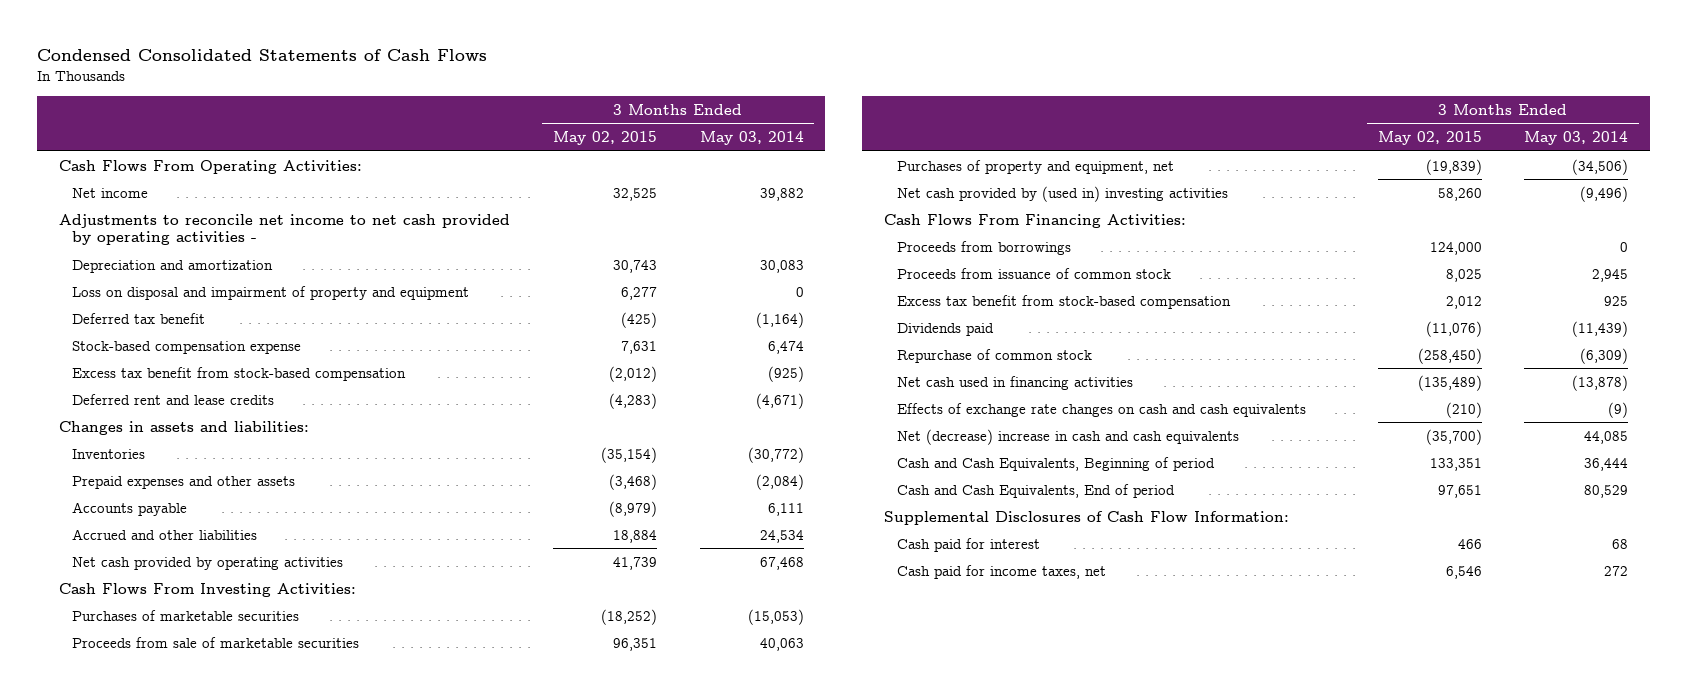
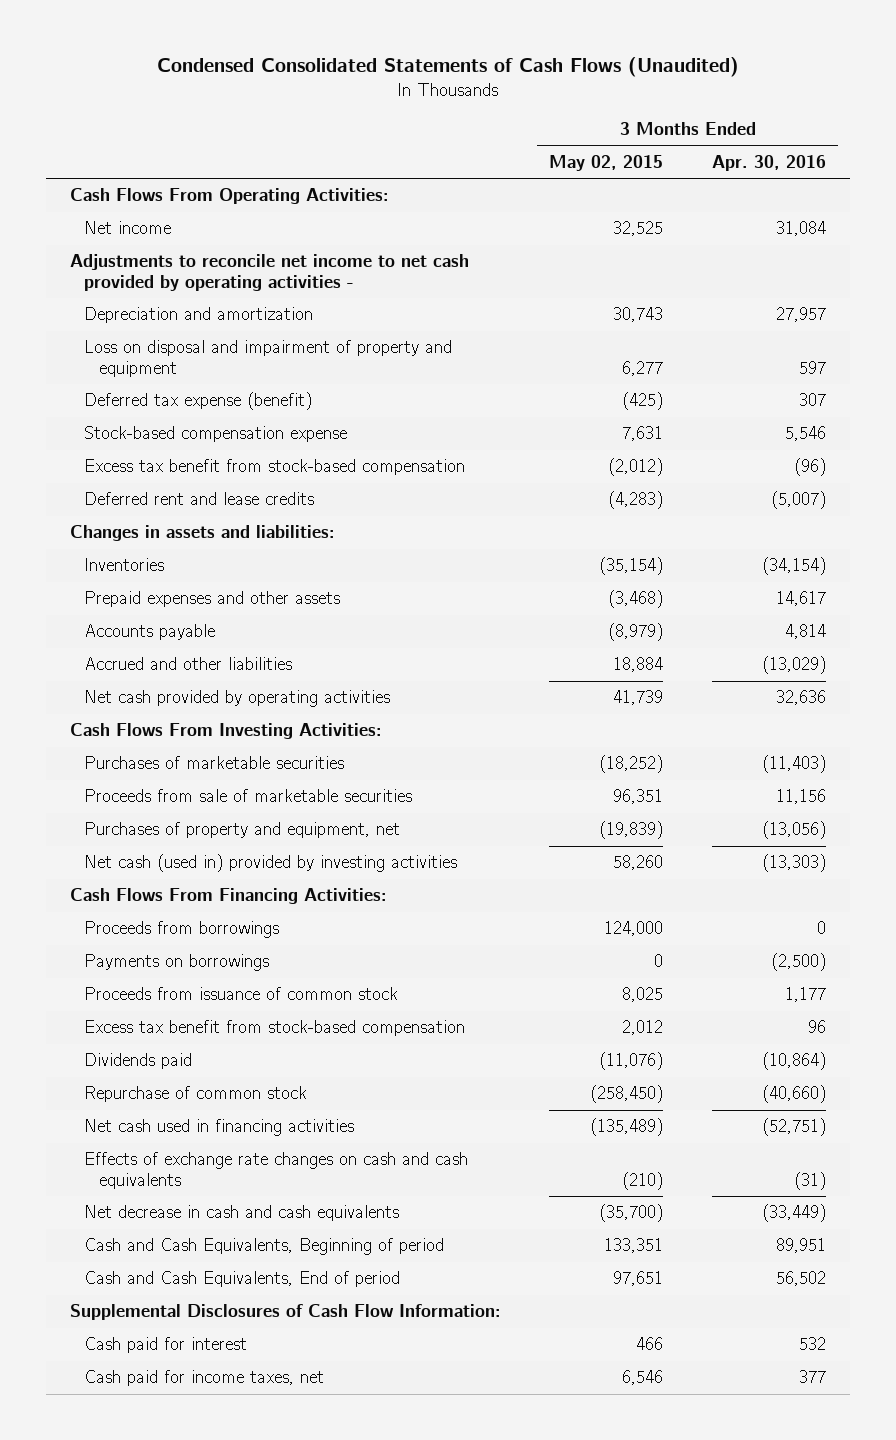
- Condensed Consolidated Statements of Cash Flows
+ Condensed Consolidated Statements of Cash Flows (Unaudited)
- | 3 Months Ended May 02, 2015 | 3 Months Ended May 03, 2014
+ | 3 Months Ended May 02, 2015 | 3 Months Ended Apr. 30, 2016
- Deferred tax benefit | (425) | (1,164)
+ Deferred tax expense (benefit) | (425) | 307
- Net cash provided by (used in) investing activities | 58,260 | (9,496)
+ Net cash (used in) provided by investing activities | 58,260 | (13,303)
+ Payments on borrowings | 0 | (2,500)
- Net (decrease) increase in cash and cash equivalents | (35,700) | 44,085
+ Net decrease in cash and cash equivalents | (35,700) | (33,449)

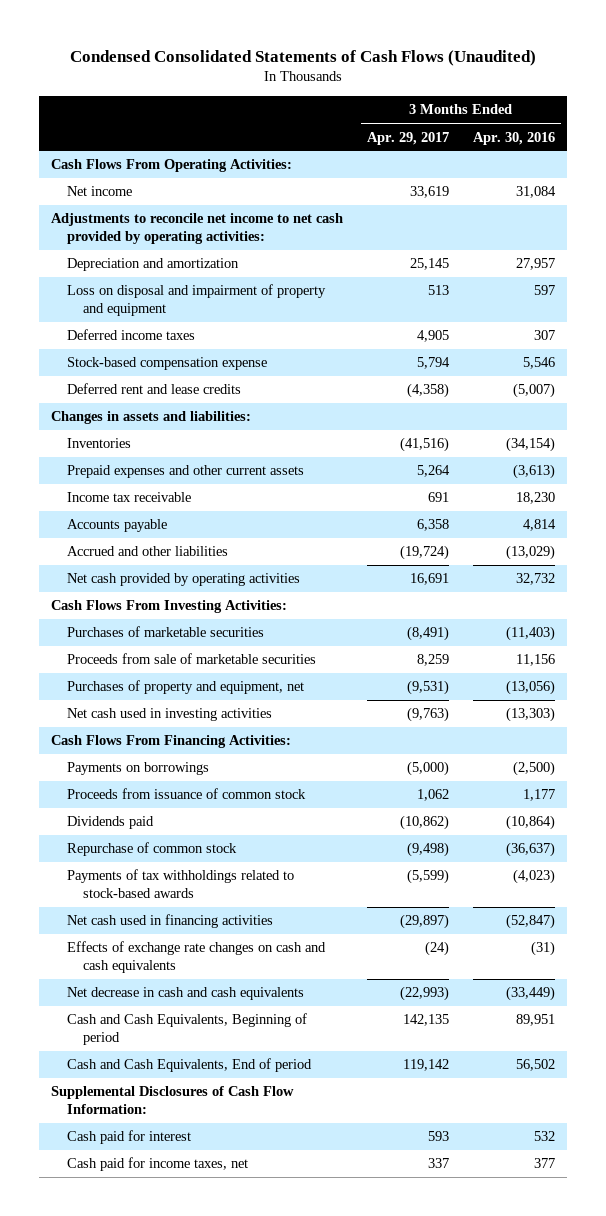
- | 3 Months Ended May 02, 2015 | 3 Months Ended Apr. 30, 2016
+ | 3 Months Ended Apr. 29, 2017 | 3 Months Ended Apr. 30, 2016
- Adjustments to reconcile net income to net cash provided by operating activities -
+ Adjustments to reconcile net income to net cash provided by operating activities:
- Deferred tax expense (benefit) | (425) | 307
+ Deferred income taxes | 4,905 | 307
- Excess tax benefit from stock-based compensation | (2,012) | (96)
- Prepaid expenses and other assets | (3,468) | 14,617
+ Prepaid expenses and other current assets | 5,264 | (3,613)
+ Income tax receivable | 691 | 18,230
- Net cash provided by operating activities | 41,739 | 32,636
+ Net cash provided by operating activities | 16,691 | 32,732
- Net cash (used in) provided by investing activities | 58,260 | (13,303)
+ Net cash used in investing activities | (9,763) | (13,303)
- Proceeds from borrowings | 124,000 | 0
- Excess tax benefit from stock-based compensation | 2,012 | 96
- Repurchase of common stock | (258,450) | (40,660)
- Net cash used in financing activities | (135,489) | (52,751)
+ Repurchase of common stock | (9,498) | (36,637)
+ Payments of tax withholdings related to stock-based awards | (5,599) | (4,023)
+ Net cash used in financing activities | (29,897) | (52,847)

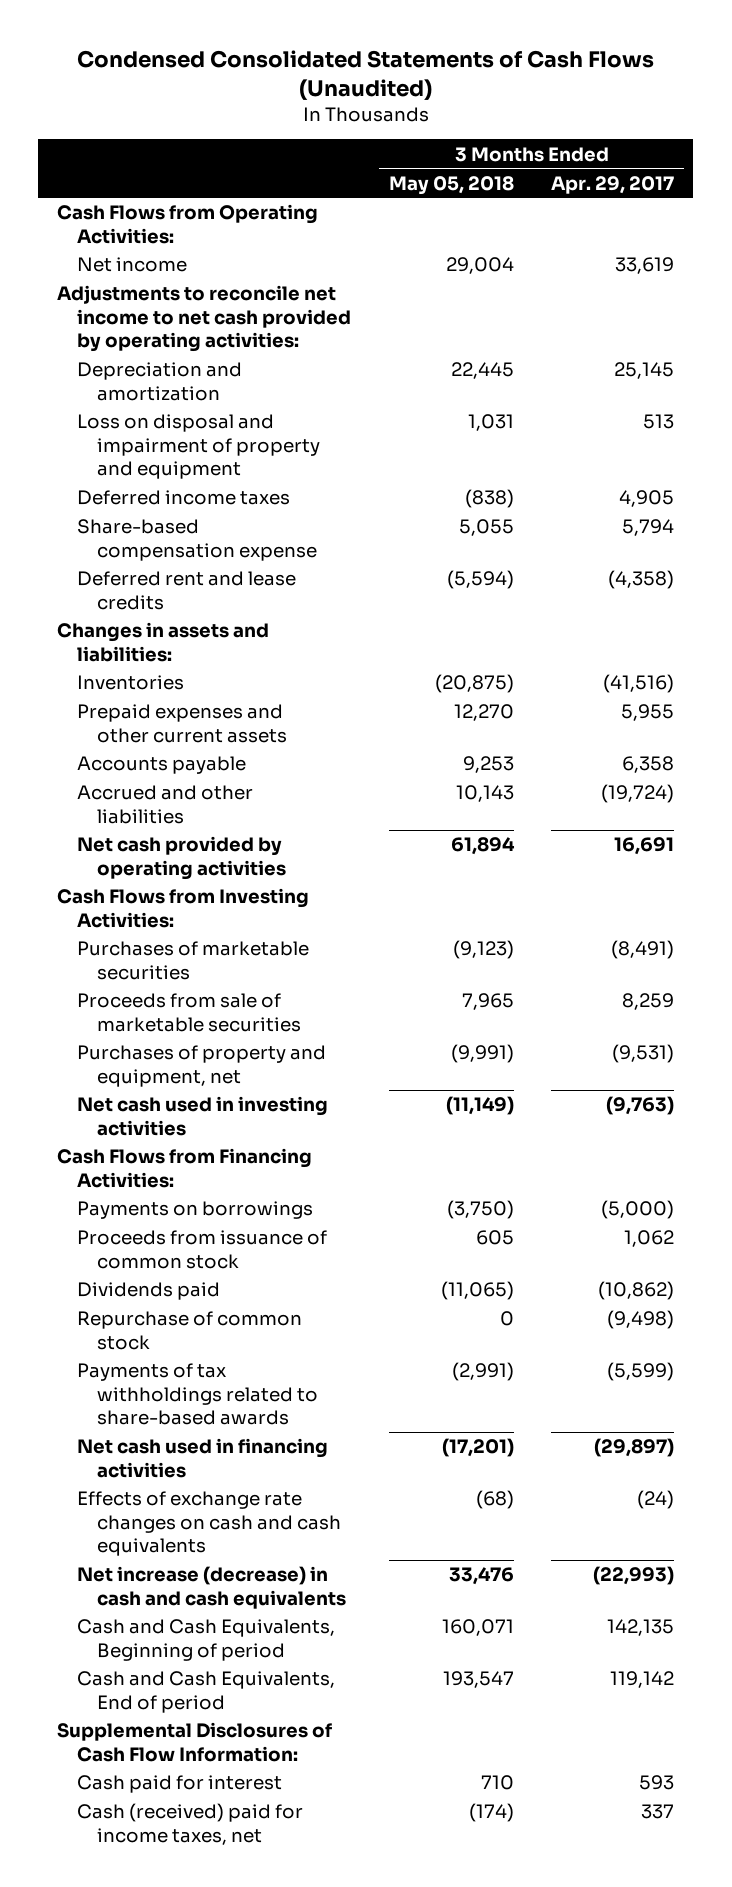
- | 3 Months Ended Apr. 29, 2017 | 3 Months Ended Apr. 30, 2016
+ | 3 Months Ended May 05, 2018 | 3 Months Ended Apr. 29, 2017
- Cash Flows From Operating Activities:
+ Cash Flows from Operating Activities:
- Stock-based compensation expense | 5,794 | 5,546
+ Share-based compensation expense | 5,055 | 5,794
- Prepaid expenses and other current assets | 5,264 | (3,613)
- Income tax receivable | 691 | 18,230
+ Prepaid expenses and other current assets | 12,270 | 5,955
- Cash Flows From Investing Activities:
+ Cash Flows from Investing Activities:
- Cash Flows From Financing Activities:
+ Cash Flows from Financing Activities:
- Payments of tax withholdings related to stock-based awards | (5,599) | (4,023)
+ Payments of tax withholdings related to share-based awards | (2,991) | (5,599)
- Net decrease in cash and cash equivalents | (22,993) | (33,449)
+ Net increase (decrease) in cash and cash equivalents | 33,476 | (22,993)
- Cash paid for income taxes, net | 337 | 377
+ Cash (received) paid for income taxes, net | (174) | 337

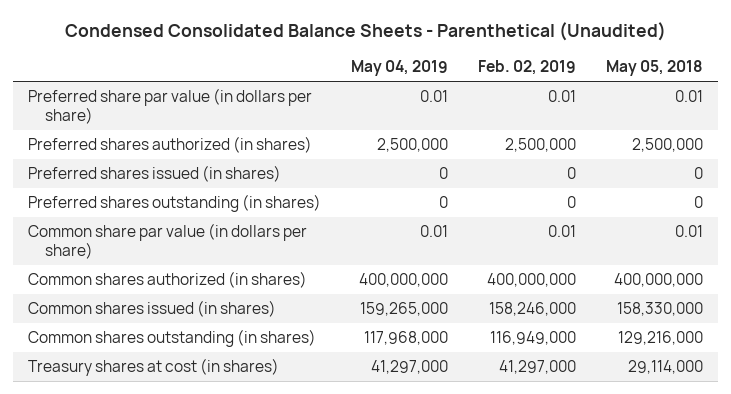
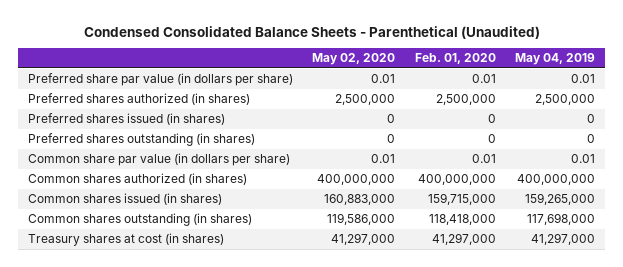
- | May 04, 2019 | Feb. 02, 2019 | May 05, 2018
+ | May 02, 2020 | Feb. 01, 2020 | May 04, 2019
- Common shares outstanding (in shares) | 117,968,000 | 116,949,000 | 129,216,000
+ Common shares outstanding (in shares) | 119,586,000 | 118,418,000 | 117,698,000

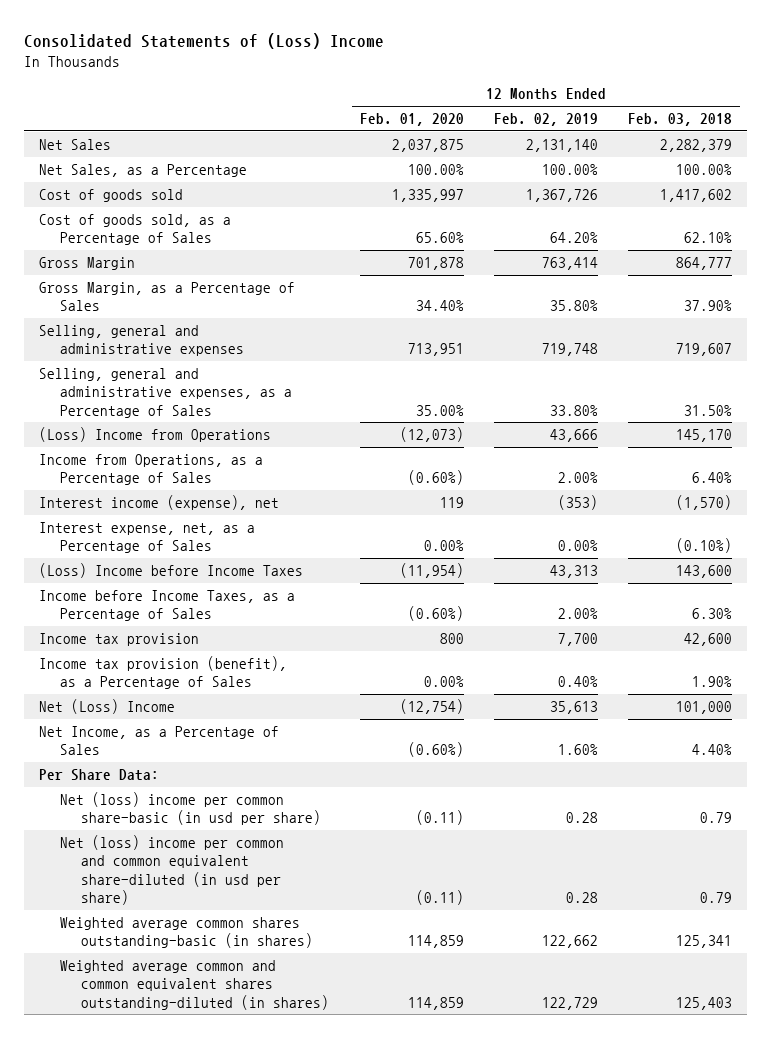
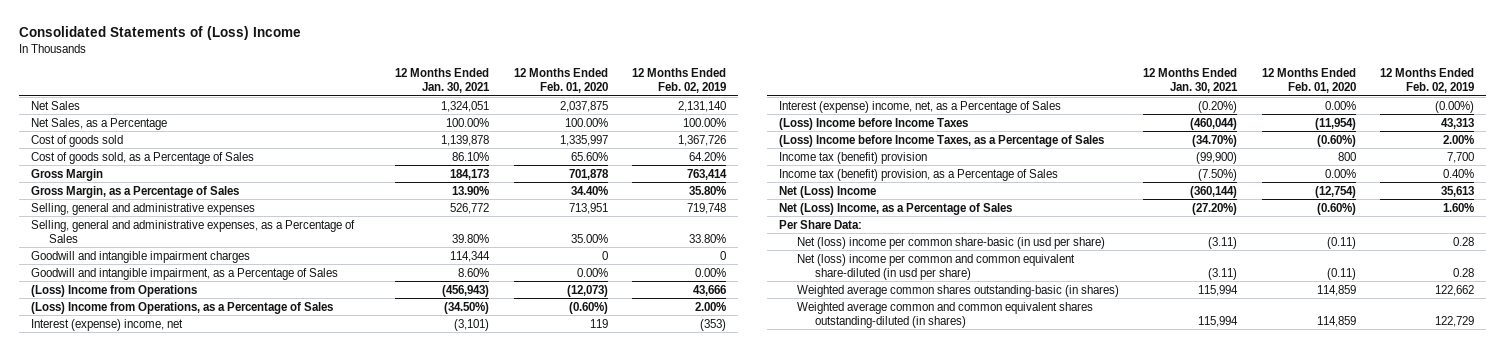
- | 12 Months Ended Feb. 01, 2020 | 12 Months Ended Feb. 02, 2019 | 12 Months Ended Feb. 03, 2018
+ | 12 Months Ended Jan. 30, 2021 | 12 Months Ended Feb. 01, 2020 | 12 Months Ended Feb. 02, 2019
+ Goodwill and intangible impairment charges | 114,344 | 0 | 0
+ Goodwill and intangible impairment, as a Percentage of Sales | 8.60% | 0.00% | 0.00%
- Income from Operations, as a Percentage of Sales | (0.60%) | 2.00% | 6.40%
- Interest income (expense), net | 119 | (353) | (1,570)
- Interest expense, net, as a Percentage of Sales | 0.00% | 0.00% | (0.10%)
+ (Loss) Income from Operations, as a Percentage of Sales | (34.50%) | (0.60%) | 2.00%
+ Interest (expense) income, net | (3,101) | 119 | (353)
+ Interest (expense) income, net, as a Percentage of Sales | (0.20%) | 0.00% | (0.00%)
- Income before Income Taxes, as a Percentage of Sales | (0.60%) | 2.00% | 6.30%
- Income tax provision | 800 | 7,700 | 42,600
- Income tax provision (benefit), as a Percentage of Sales | 0.00% | 0.40% | 1.90%
+ (Loss) Income before Income Taxes, as a Percentage of Sales | (34.70%) | (0.60%) | 2.00%
+ Income tax (benefit) provision | (99,900) | 800 | 7,700
+ Income tax (benefit) provision, as a Percentage of Sales | (7.50%) | 0.00% | 0.40%
- Net Income, as a Percentage of Sales | (0.60%) | 1.60% | 4.40%
+ Net (Loss) Income, as a Percentage of Sales | (27.20%) | (0.60%) | 1.60%

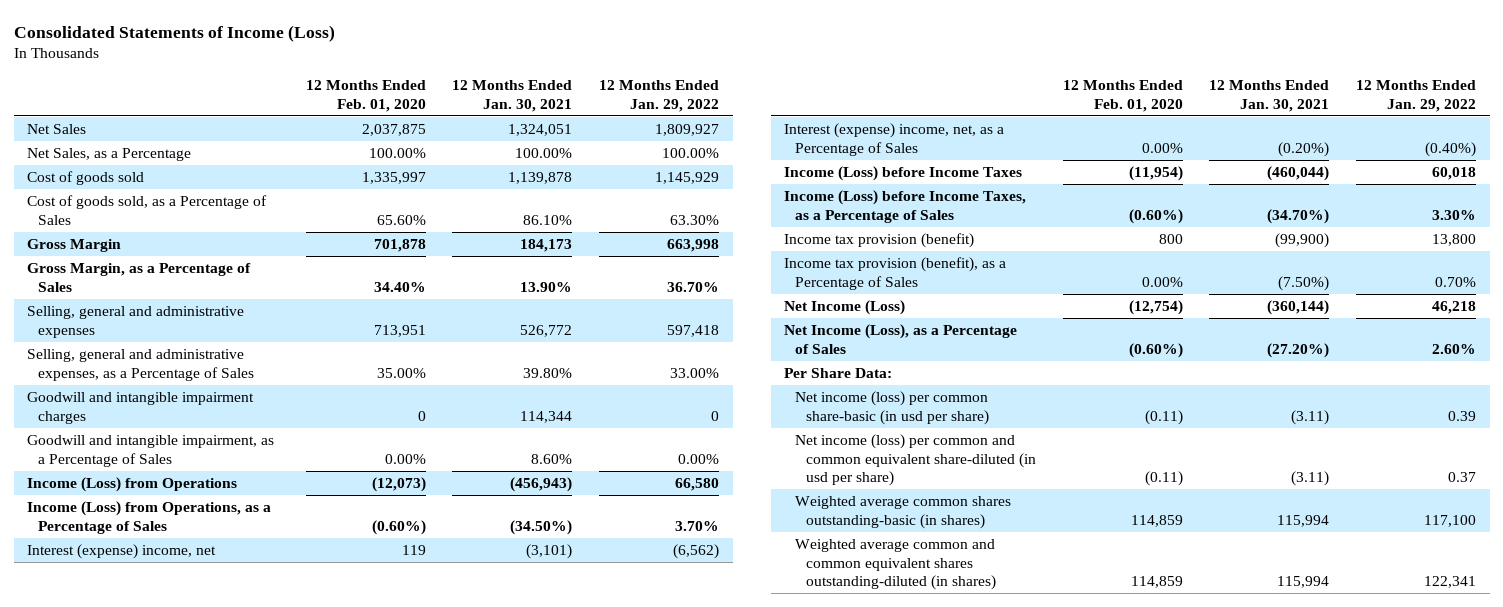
- Consolidated Statements of (Loss) Income
+ Consolidated Statements of Income (Loss)
- | 12 Months Ended Jan. 30, 2021 | 12 Months Ended Feb. 01, 2020 | 12 Months Ended Feb. 02, 2019
+ | 12 Months Ended Feb. 01, 2020 | 12 Months Ended Jan. 30, 2021 | 12 Months Ended Jan. 29, 2022
- (Loss) Income from Operations | (456,943) | (12,073) | 43,666
- (Loss) Income from Operations, as a Percentage of Sales | (34.50%) | (0.60%) | 2.00%
+ Income (Loss) from Operations | (12,073) | (456,943) | 66,580
+ Income (Loss) from Operations, as a Percentage of Sales | (0.60%) | (34.50%) | 3.70%
- (Loss) Income before Income Taxes | (460,044) | (11,954) | 43,313
- (Loss) Income before Income Taxes, as a Percentage of Sales | (34.70%) | (0.60%) | 2.00%
- Income tax (benefit) provision | (99,900) | 800 | 7,700
- Income tax (benefit) provision, as a Percentage of Sales | (7.50%) | 0.00% | 0.40%
- Net (Loss) Income | (360,144) | (12,754) | 35,613
- Net (Loss) Income, as a Percentage of Sales | (27.20%) | (0.60%) | 1.60%
+ Income (Loss) before Income Taxes | (11,954) | (460,044) | 60,018
+ Income (Loss) before Income Taxes, as a Percentage of Sales | (0.60%) | (34.70%) | 3.30%
+ Income tax provision (benefit) | 800 | (99,900) | 13,800
+ Income tax provision (benefit), as a Percentage of Sales | 0.00% | (7.50%) | 0.70%
+ Net Income (Loss) | (12,754) | (360,144) | 46,218
+ Net Income (Loss), as a Percentage of Sales | (0.60%) | (27.20%) | 2.60%
- Net (loss) income per common share-basic (in usd per share) | (3.11) | (0.11) | 0.28
- Net (loss) income per common and common equivalent share-diluted (in usd per share) | (3.11) | (0.11) | 0.28
+ Net income (loss) per common share-basic (in usd per share) | (0.11) | (3.11) | 0.39
+ Net income (loss) per common and common equivalent share-diluted (in usd per share) | (0.11) | (3.11) | 0.37

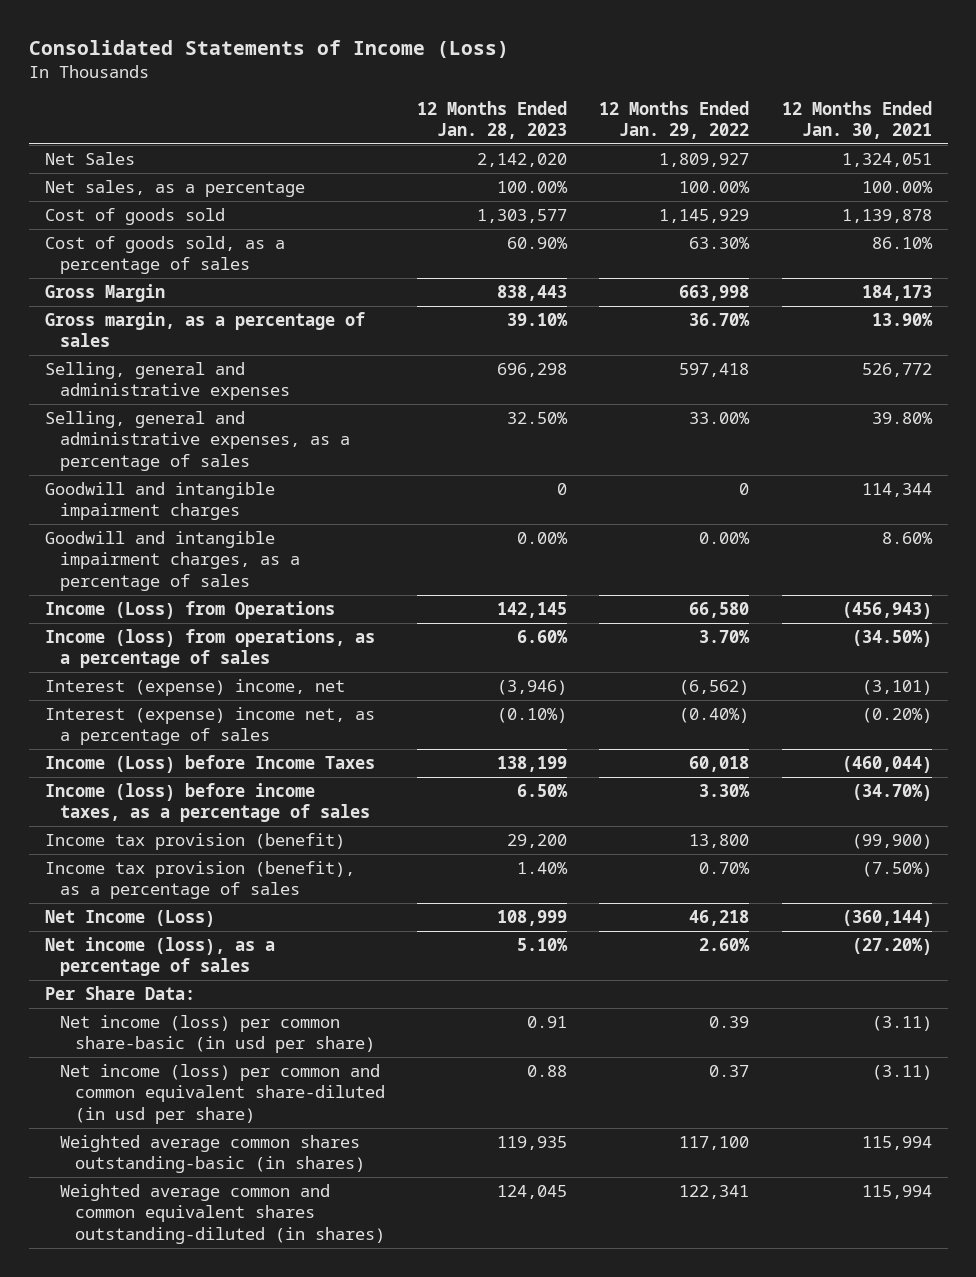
- | 12 Months Ended Feb. 01, 2020 | 12 Months Ended Jan. 30, 2021 | 12 Months Ended Jan. 29, 2022
+ | 12 Months Ended Jan. 28, 2023 | 12 Months Ended Jan. 29, 2022 | 12 Months Ended Jan. 30, 2021
- Net Sales, as a Percentage | 100.00% | 100.00% | 100.00%
+ Net sales, as a percentage | 100.00% | 100.00% | 100.00%
- Cost of goods sold, as a Percentage of Sales | 65.60% | 86.10% | 63.30%
+ Cost of goods sold, as a percentage of sales | 60.90% | 63.30% | 86.10%
- Gross Margin, as a Percentage of Sales | 34.40% | 13.90% | 36.70%
+ Gross margin, as a percentage of sales | 39.10% | 36.70% | 13.90%
- Selling, general and administrative expenses, as a Percentage of Sales | 35.00% | 39.80% | 33.00%
+ Selling, general and administrative expenses, as a percentage of sales | 32.50% | 33.00% | 39.80%
- Goodwill and intangible impairment, as a Percentage of Sales | 0.00% | 8.60% | 0.00%
+ Goodwill and intangible impairment charges, as a percentage of sales | 0.00% | 0.00% | 8.60%
- Income (Loss) from Operations, as a Percentage of Sales | (0.60%) | (34.50%) | 3.70%
+ Income (loss) from operations, as a percentage of sales | 6.60% | 3.70% | (34.50%)
- Interest (expense) income, net, as a Percentage of Sales | 0.00% | (0.20%) | (0.40%)
+ Interest (expense) income net, as a percentage of sales | (0.10%) | (0.40%) | (0.20%)
- Income (Loss) before Income Taxes, as a Percentage of Sales | (0.60%) | (34.70%) | 3.30%
+ Income (loss) before income taxes, as a percentage of sales | 6.50% | 3.30% | (34.70%)
- Income tax provision (benefit), as a Percentage of Sales | 0.00% | (7.50%) | 0.70%
+ Income tax provision (benefit), as a percentage of sales | 1.40% | 0.70% | (7.50%)
- Net Income (Loss), as a Percentage of Sales | (0.60%) | (27.20%) | 2.60%
+ Net income (loss), as a percentage of sales | 5.10% | 2.60% | (27.20%)

